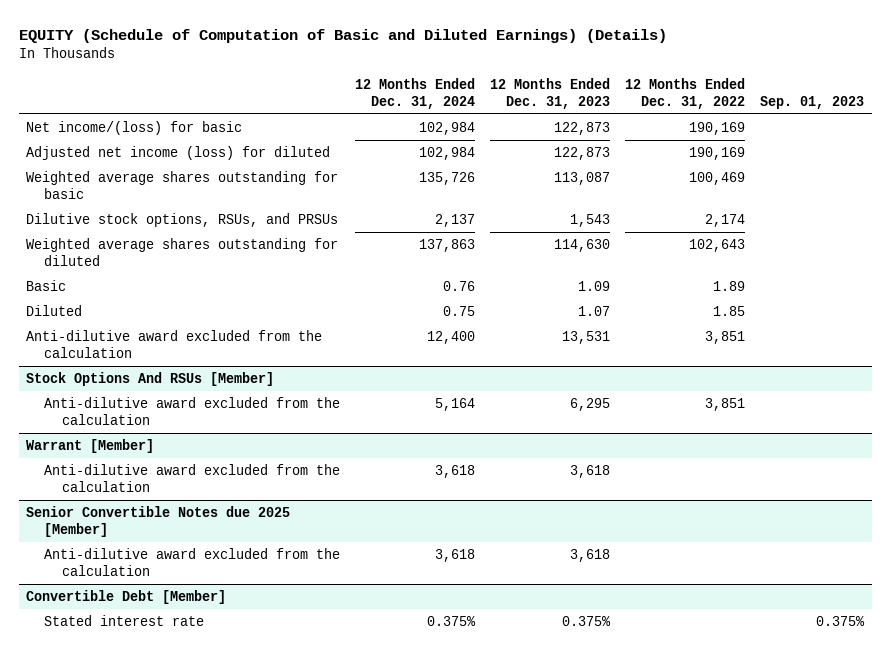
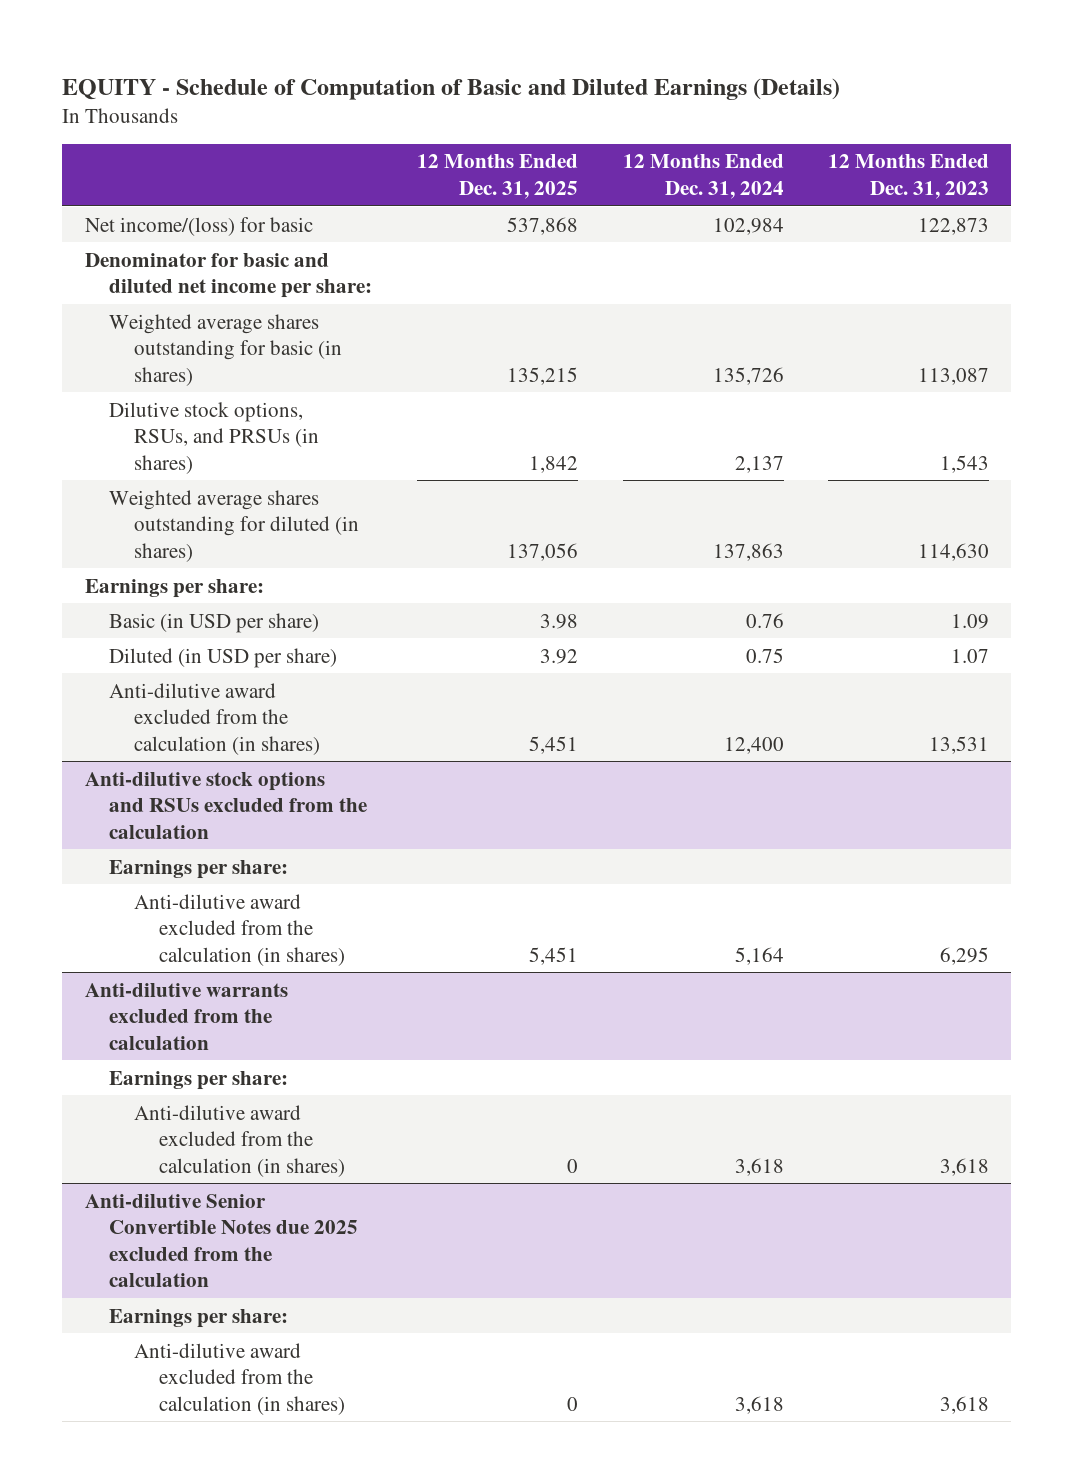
- EQUITY (Schedule of Computation of Basic and Diluted Earnings) (Details)
+ EQUITY - Schedule of Computation of Basic and Diluted Earnings (Details)
- | 12 Months Ended Dec. 31, 2024 | 12 Months Ended Dec. 31, 2023 | 12 Months Ended Dec. 31, 2022 | Sep. 01, 2023
+ | 12 Months Ended Dec. 31, 2025 | 12 Months Ended Dec. 31, 2024 | 12 Months Ended Dec. 31, 2023
- Adjusted net income (loss) for diluted | 102,984 | 122,873 | 190,169 |
- Weighted average shares outstanding for basic | 135,726 | 113,087 | 100,469 |
- Dilutive stock options, RSUs, and PRSUs | 2,137 | 1,543 | 2,174 |
- Weighted average shares outstanding for diluted | 137,863 | 114,630 | 102,643 |
- Basic | 0.76 | 1.09 | 1.89 |
- Diluted | 0.75 | 1.07 | 1.85 |
- Anti-dilutive award excluded from the calculation | 12,400 | 13,531 | 3,851 |
- Stock Options And RSUs [Member]
- Anti-dilutive award excluded from the calculation | 5,164 | 6,295 | 3,851 |
- Warrant [Member]
- Anti-dilutive award excluded from the calculation | 3,618 | 3,618 | |
- Senior Convertible Notes due 2025 [Member]
- Anti-dilutive award excluded from the calculation | 3,618 | 3,618 | |
- Convertible Debt [Member]
- Stated interest rate | 0.375% | 0.375% | | 0.375%
+ Denominator for basic and diluted net income per share:
+ Weighted average shares outstanding for basic (in shares) | 135,215 | 135,726 | 113,087
+ Dilutive stock options, RSUs, and PRSUs (in shares) | 1,842 | 2,137 | 1,543
+ Weighted average shares outstanding for diluted (in shares) | 137,056 | 137,863 | 114,630
+ Earnings per share:
+ Basic (in USD per share) | 3.98 | 0.76 | 1.09
+ Diluted (in USD per share) | 3.92 | 0.75 | 1.07
+ Anti-dilutive award excluded from the calculation (in shares) | 5,451 | 12,400 | 13,531
+ Anti-dilutive stock options and RSUs excluded from the calculation
+ Earnings per share:
+ Anti-dilutive award excluded from the calculation (in shares) | 5,451 | 5,164 | 6,295
+ Anti-dilutive warrants excluded from the calculation
+ Earnings per share:
+ Anti-dilutive award excluded from the calculation (in shares) | 0 | 3,618 | 3,618
+ Anti-dilutive Senior Convertible Notes due 2025 excluded from the calculation
+ Earnings per share:
+ Anti-dilutive award excluded from the calculation (in shares) | 0 | 3,618 | 3,618

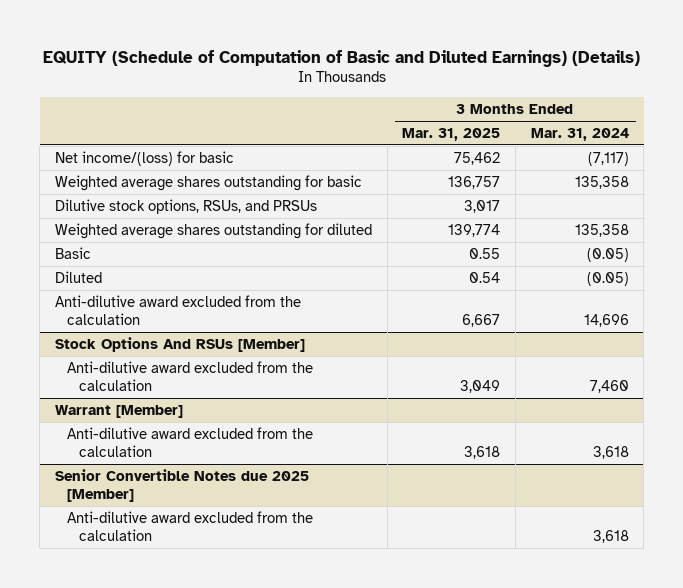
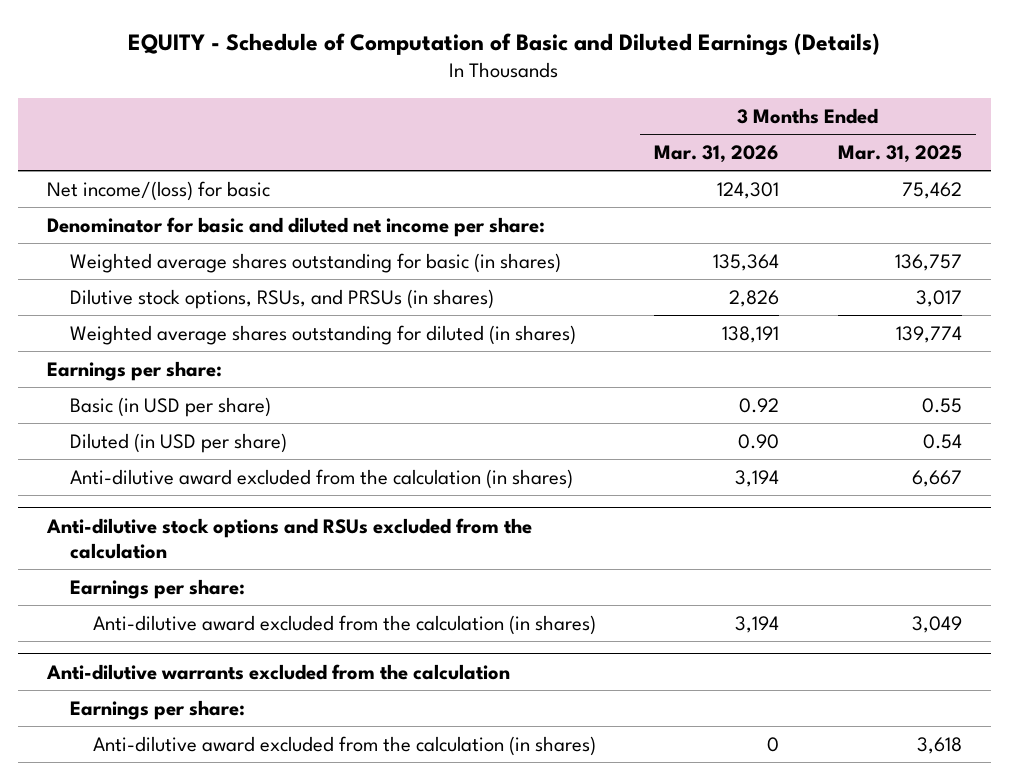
- EQUITY (Schedule of Computation of Basic and Diluted Earnings) (Details)
+ EQUITY - Schedule of Computation of Basic and Diluted Earnings (Details)
- | 3 Months Ended Mar. 31, 2025 | 3 Months Ended Mar. 31, 2024
+ | 3 Months Ended Mar. 31, 2026 | 3 Months Ended Mar. 31, 2025
- Weighted average shares outstanding for basic | 136,757 | 135,358
- Dilutive stock options, RSUs, and PRSUs | 3,017 |
- Weighted average shares outstanding for diluted | 139,774 | 135,358
- Basic | 0.55 | (0.05)
- Diluted | 0.54 | (0.05)
- Anti-dilutive award excluded from the calculation | 6,667 | 14,696
- Stock Options And RSUs [Member]
- Anti-dilutive award excluded from the calculation | 3,049 | 7,460
- Warrant [Member]
- Anti-dilutive award excluded from the calculation | 3,618 | 3,618
- Senior Convertible Notes due 2025 [Member]
- Anti-dilutive award excluded from the calculation | | 3,618
+ Denominator for basic and diluted net income per share:
+ Weighted average shares outstanding for basic (in shares) | 135,364 | 136,757
+ Dilutive stock options, RSUs, and PRSUs (in shares) | 2,826 | 3,017
+ Weighted average shares outstanding for diluted (in shares) | 138,191 | 139,774
+ Earnings per share:
+ Basic (in USD per share) | 0.92 | 0.55
+ Diluted (in USD per share) | 0.90 | 0.54
+ Anti-dilutive award excluded from the calculation (in shares) | 3,194 | 6,667
+ Anti-dilutive stock options and RSUs excluded from the calculation
+ Earnings per share:
+ Anti-dilutive award excluded from the calculation (in shares) | 3,194 | 3,049
+ Anti-dilutive warrants excluded from the calculation
+ Earnings per share:
+ Anti-dilutive award excluded from the calculation (in shares) | 0 | 3,618

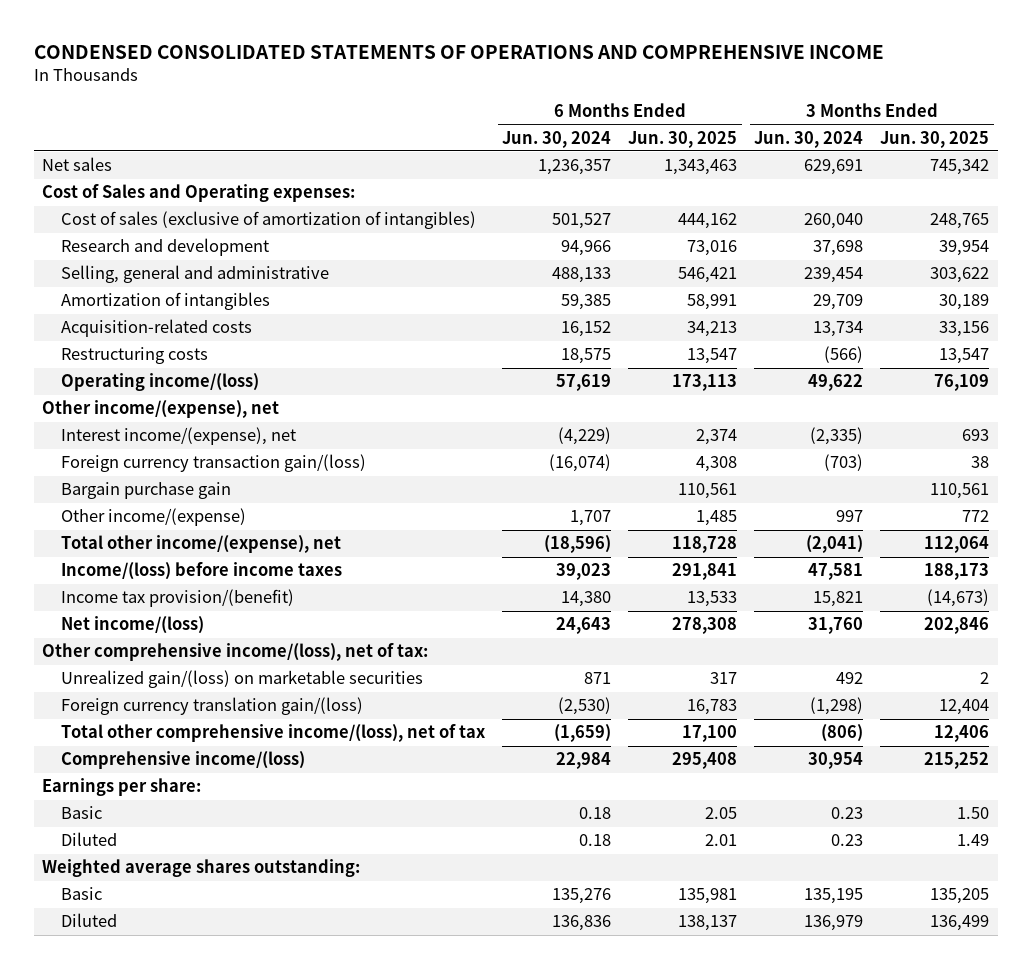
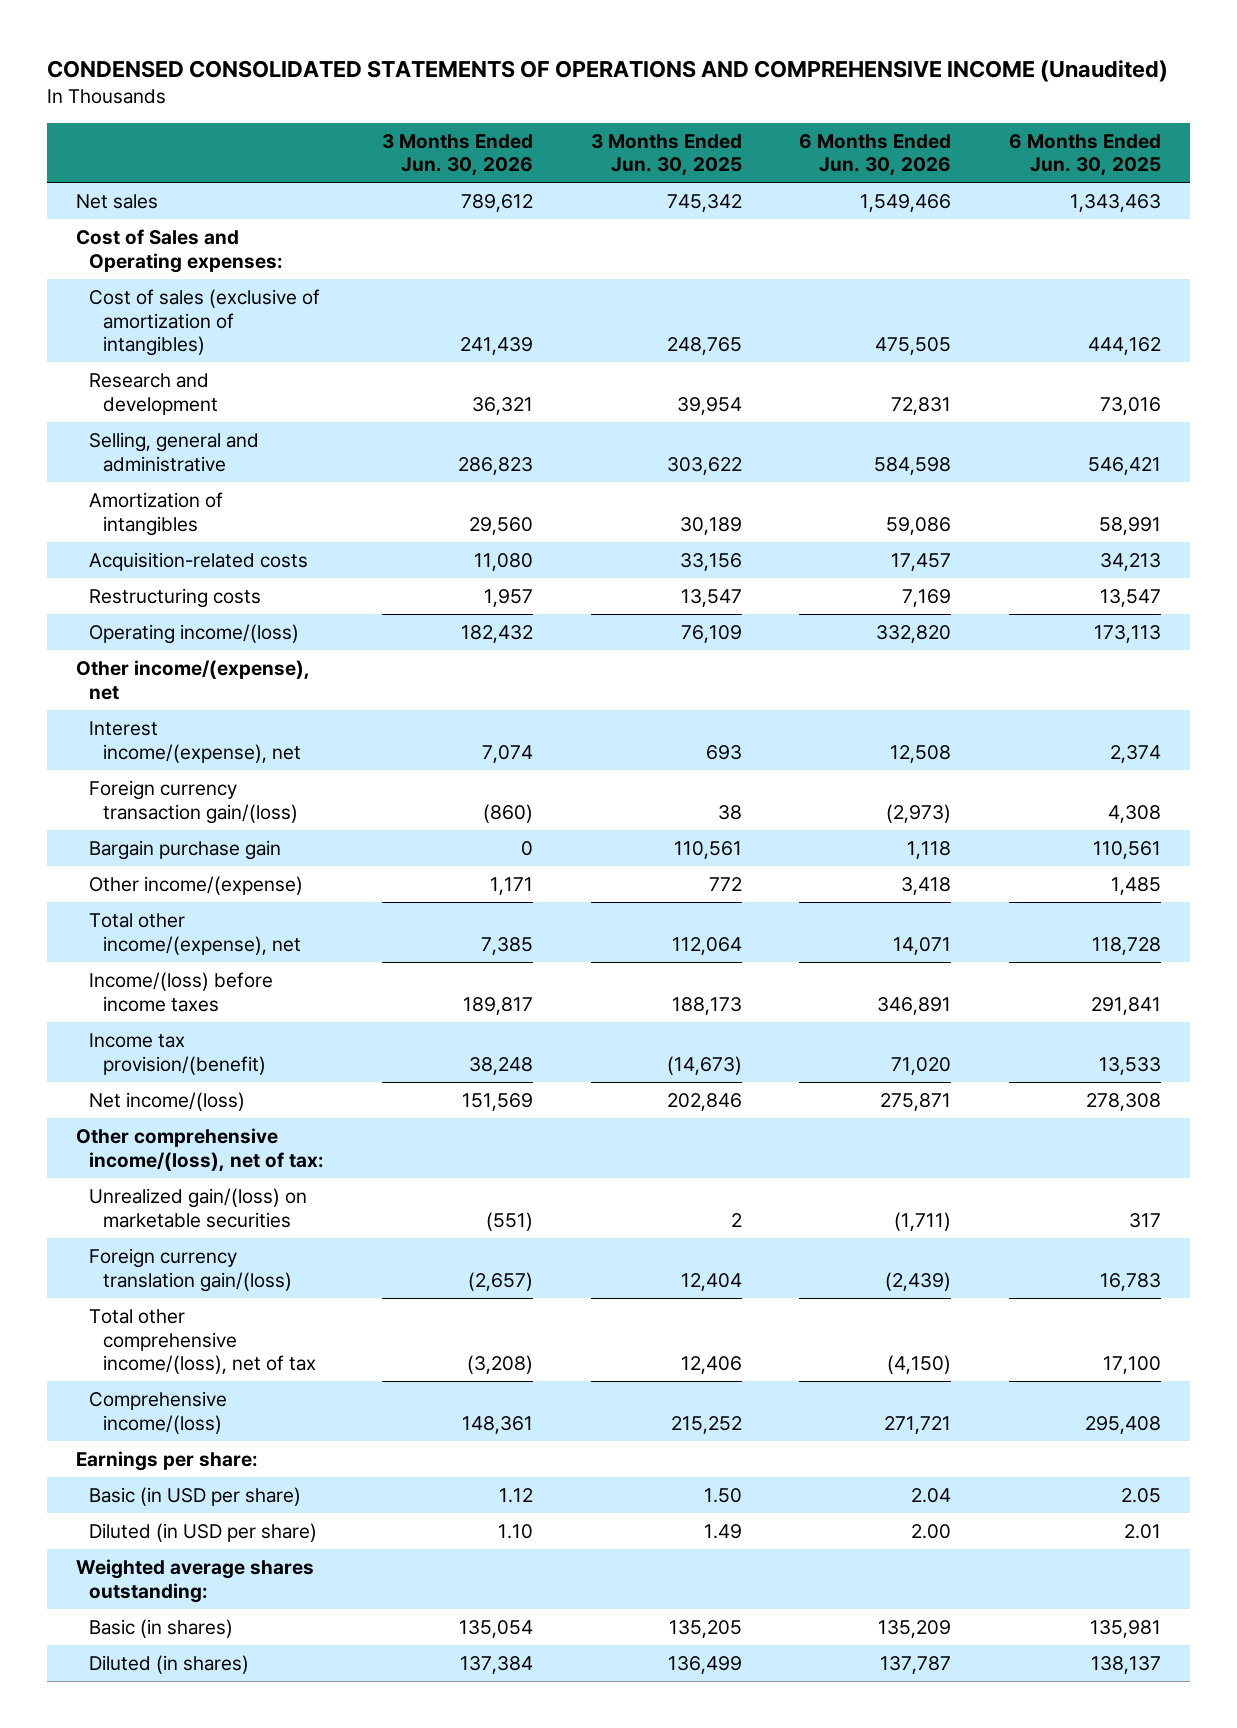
- CONDENSED CONSOLIDATED STATEMENTS OF OPERATIONS AND COMPREHENSIVE INCOME
+ CONDENSED CONSOLIDATED STATEMENTS OF OPERATIONS AND COMPREHENSIVE INCOME (Unaudited)
- | 6 Months Ended Jun. 30, 2024 | 6 Months Ended Jun. 30, 2025 | 3 Months Ended Jun. 30, 2024 | 3 Months Ended Jun. 30, 2025
+ | 3 Months Ended Jun. 30, 2026 | 3 Months Ended Jun. 30, 2025 | 6 Months Ended Jun. 30, 2026 | 6 Months Ended Jun. 30, 2025
- Basic | 0.18 | 2.05 | 0.23 | 1.50
- Diluted | 0.18 | 2.01 | 0.23 | 1.49
+ Basic (in USD per share) | 1.12 | 1.50 | 2.04 | 2.05
+ Diluted (in USD per share) | 1.10 | 1.49 | 2.00 | 2.01
- Basic | 135,276 | 135,981 | 135,195 | 135,205
- Diluted | 136,836 | 138,137 | 136,979 | 136,499
+ Basic (in shares) | 135,054 | 135,205 | 135,209 | 135,981
+ Diluted (in shares) | 137,384 | 136,499 | 137,787 | 138,137

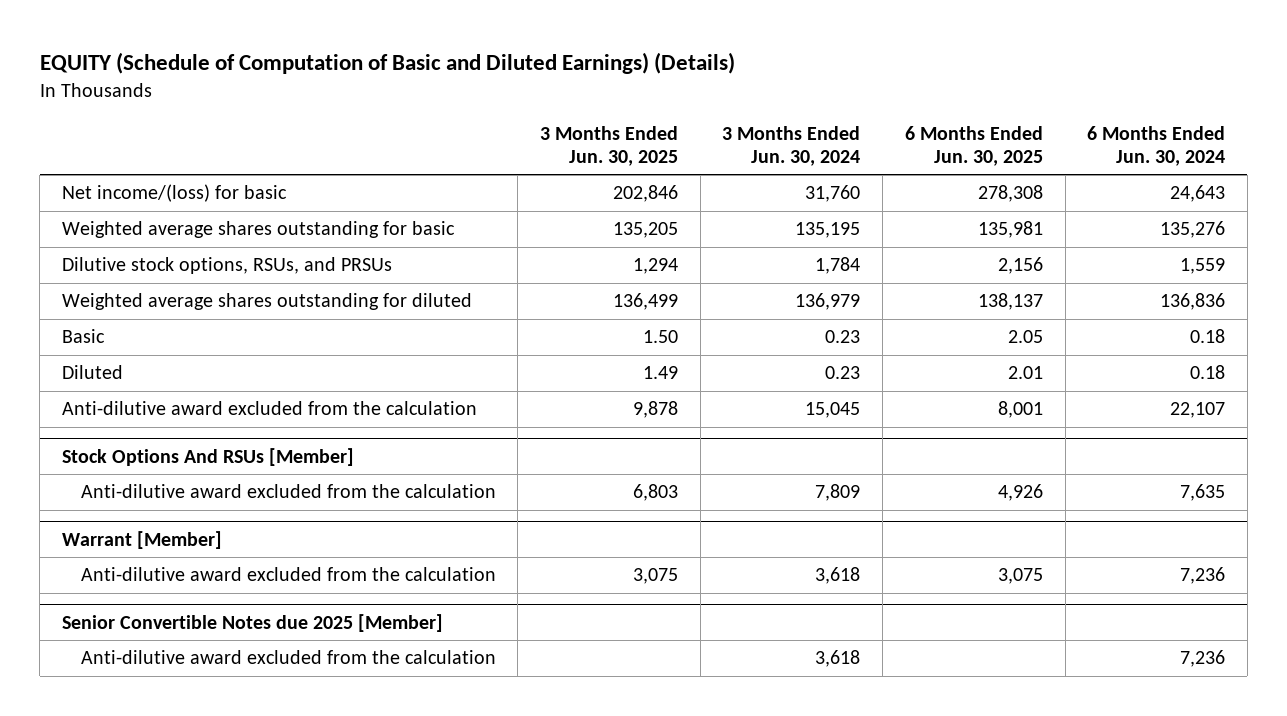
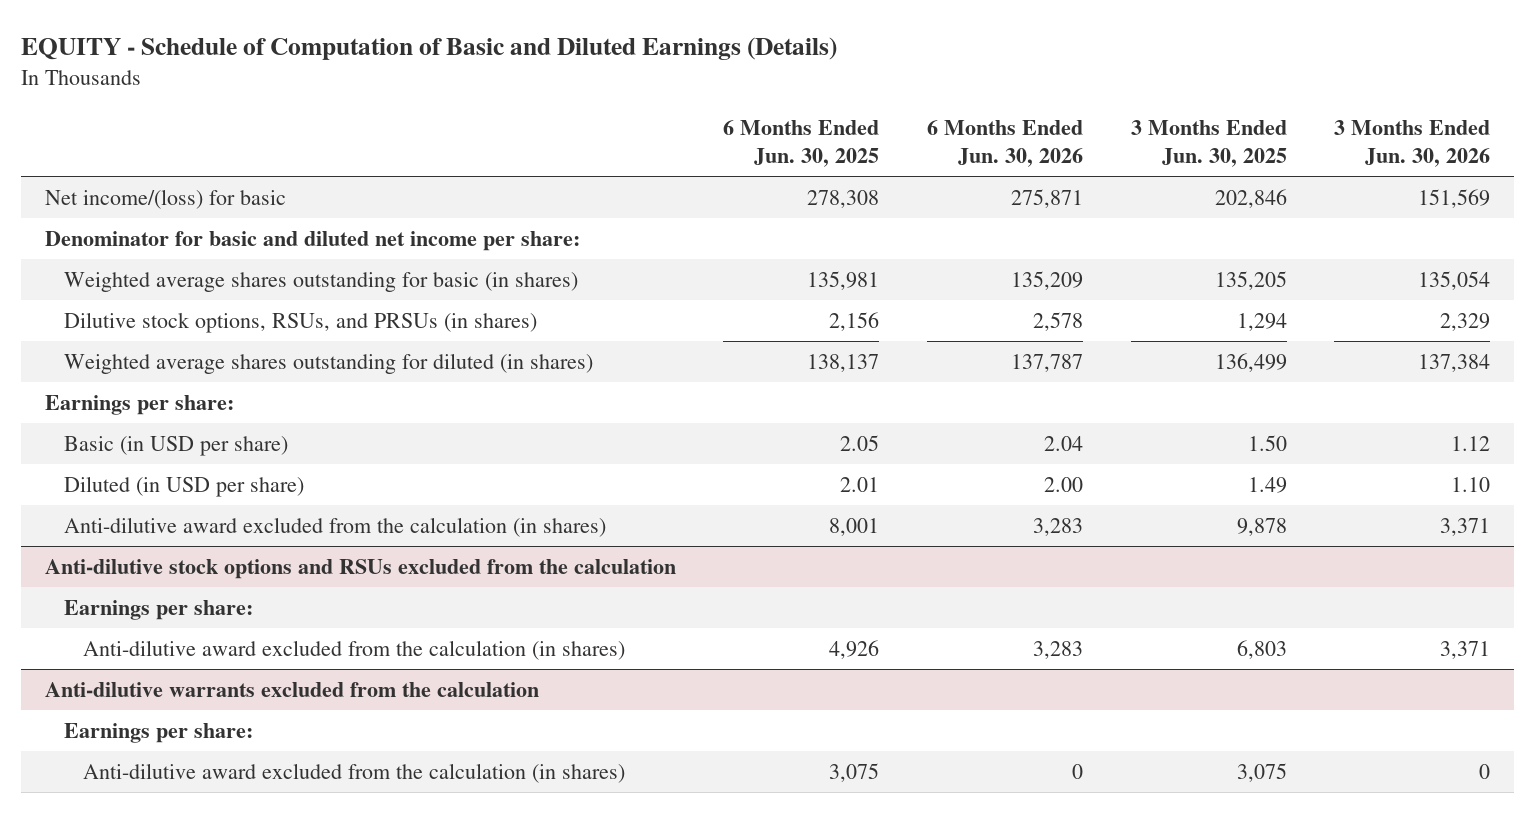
- EQUITY (Schedule of Computation of Basic and Diluted Earnings) (Details)
+ EQUITY - Schedule of Computation of Basic and Diluted Earnings (Details)
- | 3 Months Ended Jun. 30, 2025 | 3 Months Ended Jun. 30, 2024 | 6 Months Ended Jun. 30, 2025 | 6 Months Ended Jun. 30, 2024
+ | 6 Months Ended Jun. 30, 2025 | 6 Months Ended Jun. 30, 2026 | 3 Months Ended Jun. 30, 2025 | 3 Months Ended Jun. 30, 2026
- Weighted average shares outstanding for basic | 135,205 | 135,195 | 135,981 | 135,276
- Dilutive stock options, RSUs, and PRSUs | 1,294 | 1,784 | 2,156 | 1,559
- Weighted average shares outstanding for diluted | 136,499 | 136,979 | 138,137 | 136,836
- Basic | 1.50 | 0.23 | 2.05 | 0.18
- Diluted | 1.49 | 0.23 | 2.01 | 0.18
- Anti-dilutive award excluded from the calculation | 9,878 | 15,045 | 8,001 | 22,107
- Stock Options And RSUs [Member]
- Anti-dilutive award excluded from the calculation | 6,803 | 7,809 | 4,926 | 7,635
- Warrant [Member]
- Anti-dilutive award excluded from the calculation | 3,075 | 3,618 | 3,075 | 7,236
- Senior Convertible Notes due 2025 [Member]
- Anti-dilutive award excluded from the calculation | | 3,618 | | 7,236
+ Denominator for basic and diluted net income per share:
+ Weighted average shares outstanding for basic (in shares) | 135,981 | 135,209 | 135,205 | 135,054
+ Dilutive stock options, RSUs, and PRSUs (in shares) | 2,156 | 2,578 | 1,294 | 2,329
+ Weighted average shares outstanding for diluted (in shares) | 138,137 | 137,787 | 136,499 | 137,384
+ Earnings per share:
+ Basic (in USD per share) | 2.05 | 2.04 | 1.50 | 1.12
+ Diluted (in USD per share) | 2.01 | 2.00 | 1.49 | 1.10
+ Anti-dilutive award excluded from the calculation (in shares) | 8,001 | 3,283 | 9,878 | 3,371
+ Anti-dilutive stock options and RSUs excluded from the calculation
+ Earnings per share:
+ Anti-dilutive award excluded from the calculation (in shares) | 4,926 | 3,283 | 6,803 | 3,371
+ Anti-dilutive warrants excluded from the calculation
+ Earnings per share:
+ Anti-dilutive award excluded from the calculation (in shares) | 3,075 | 0 | 3,075 | 0

